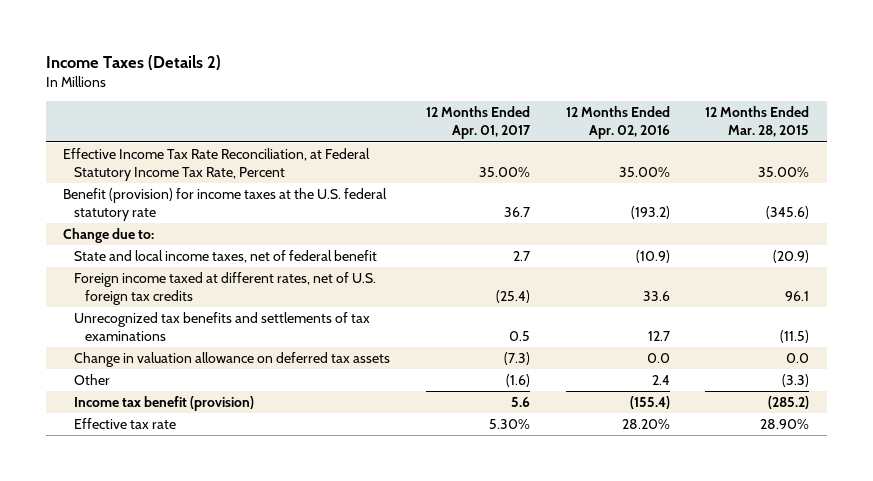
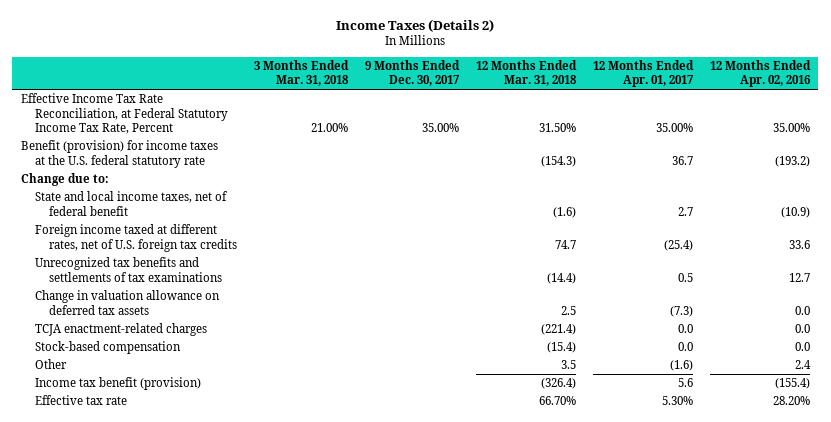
- | 12 Months Ended Apr. 01, 2017 | 12 Months Ended Apr. 02, 2016 | 12 Months Ended Mar. 28, 2015
+ | 3 Months Ended Mar. 31, 2018 | 9 Months Ended Dec. 30, 2017 | 12 Months Ended Mar. 31, 2018 | 12 Months Ended Apr. 01, 2017 | 12 Months Ended Apr. 02, 2016
+ TCJA enactment-related charges | | | (221.4) | 0.0 | 0.0
+ Stock-based compensation | | | (15.4) | 0.0 | 0.0

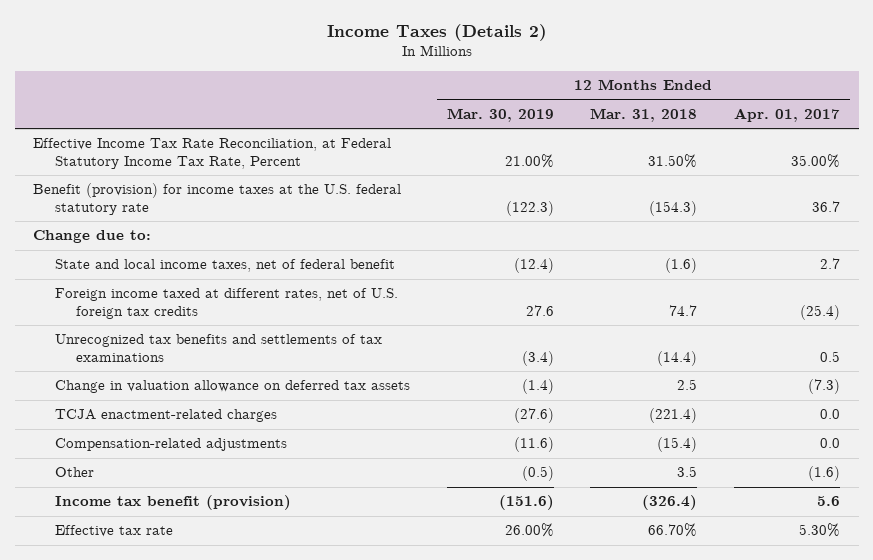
- | 3 Months Ended Mar. 31, 2018 | 9 Months Ended Dec. 30, 2017 | 12 Months Ended Mar. 31, 2018 | 12 Months Ended Apr. 01, 2017 | 12 Months Ended Apr. 02, 2016
+ | 12 Months Ended Mar. 30, 2019 | 12 Months Ended Mar. 31, 2018 | 12 Months Ended Apr. 01, 2017
- Stock-based compensation | | | (15.4) | 0.0 | 0.0
+ Compensation-related adjustments | (11.6) | (15.4) | 0.0

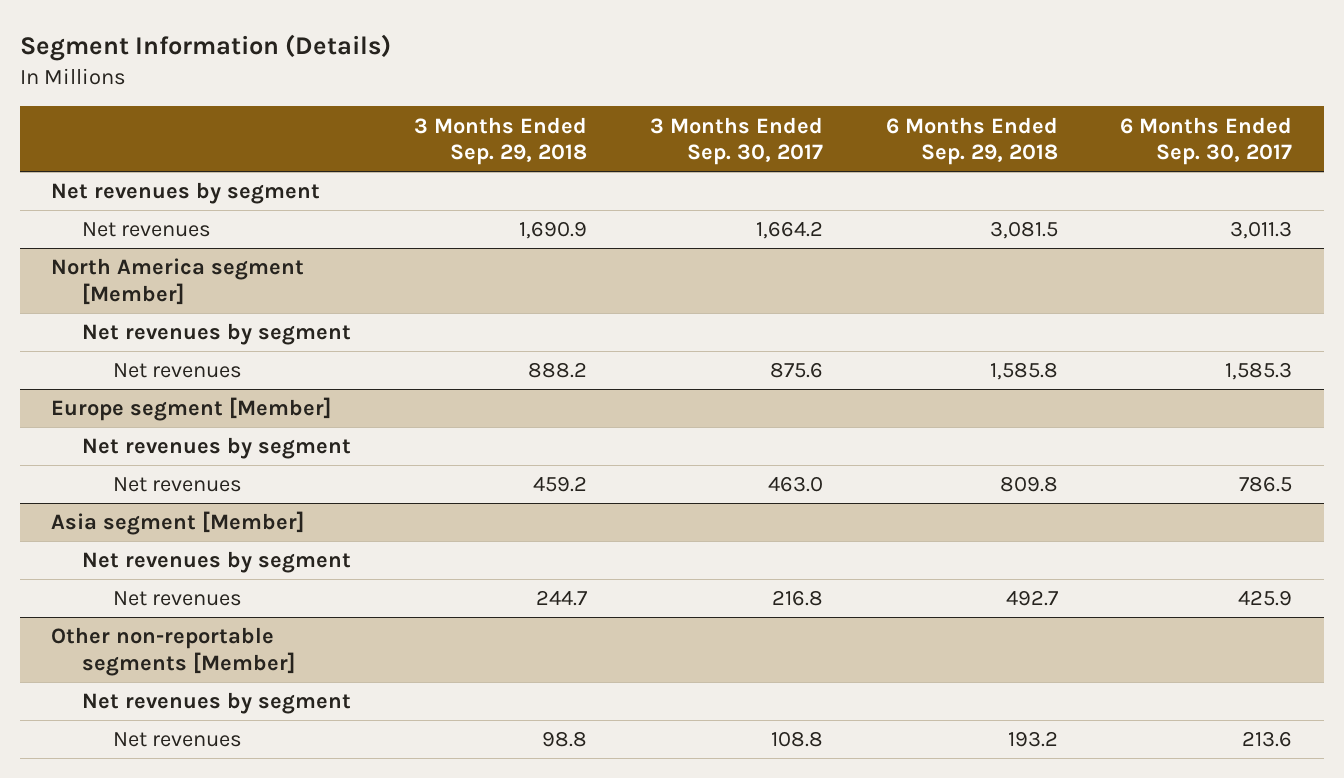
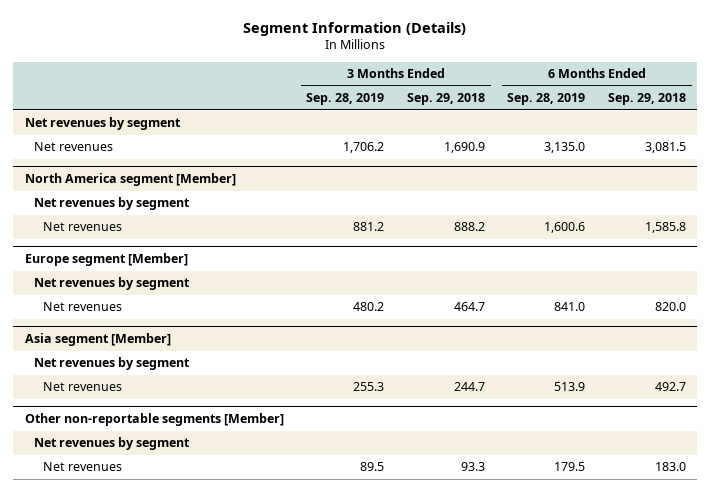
- | 3 Months Ended Sep. 29, 2018 | 3 Months Ended Sep. 30, 2017 | 6 Months Ended Sep. 29, 2018 | 6 Months Ended Sep. 30, 2017
+ | 3 Months Ended Sep. 28, 2019 | 3 Months Ended Sep. 29, 2018 | 6 Months Ended Sep. 28, 2019 | 6 Months Ended Sep. 29, 2018
@ Europe segment [Member]
- Net revenues | 459.2 | 463.0 | 809.8 | 786.5
+ Net revenues | 480.2 | 464.7 | 841.0 | 820.0
@ Other non-reportable segments [Member]
- Net revenues | 98.8 | 108.8 | 193.2 | 213.6
+ Net revenues | 89.5 | 93.3 | 179.5 | 183.0

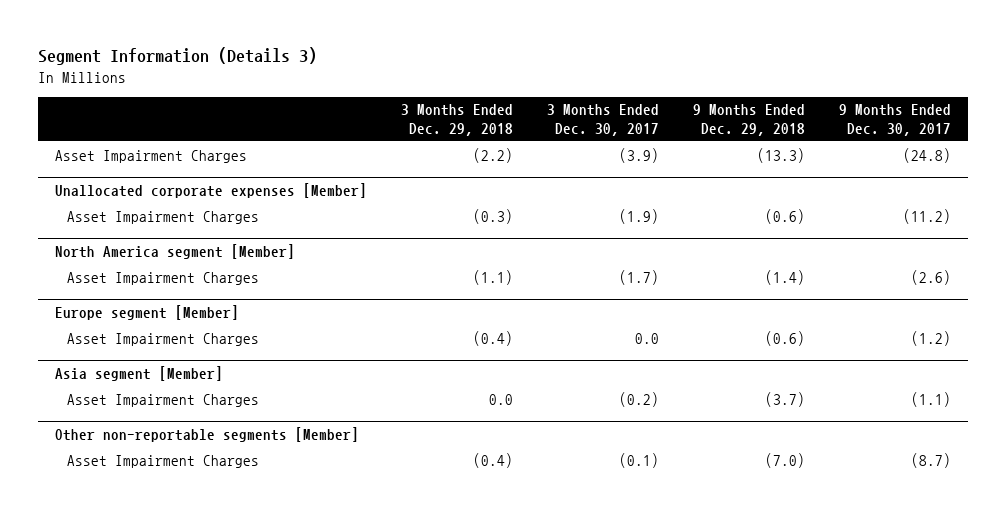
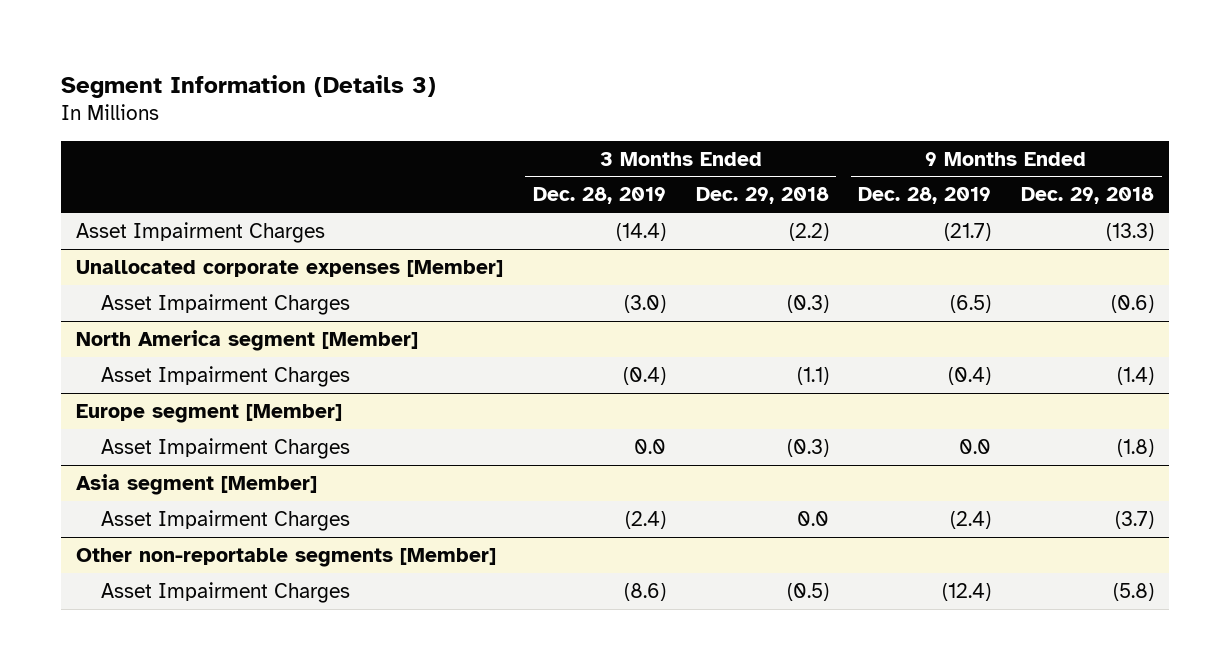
- | 3 Months Ended Dec. 29, 2018 | 3 Months Ended Dec. 30, 2017 | 9 Months Ended Dec. 29, 2018 | 9 Months Ended Dec. 30, 2017
+ | 3 Months Ended Dec. 28, 2019 | 3 Months Ended Dec. 29, 2018 | 9 Months Ended Dec. 28, 2019 | 9 Months Ended Dec. 29, 2018
@ Europe segment [Member]
- Asset Impairment Charges | (0.4) | 0.0 | (0.6) | (1.2)
+ Asset Impairment Charges | 0.0 | (0.3) | 0.0 | (1.8)
@ Other non-reportable segments [Member]
- Asset Impairment Charges | (0.4) | (0.1) | (7.0) | (8.7)
+ Asset Impairment Charges | (8.6) | (0.5) | (12.4) | (5.8)

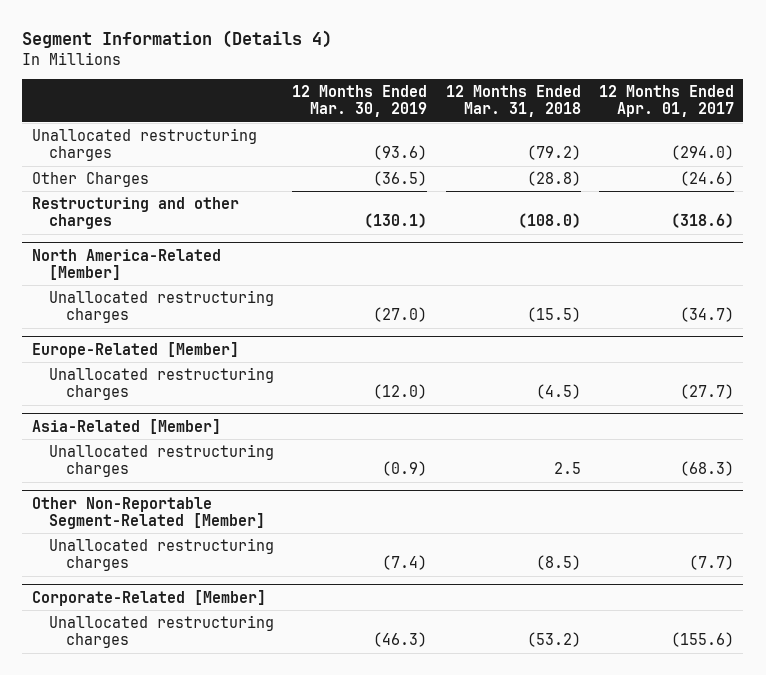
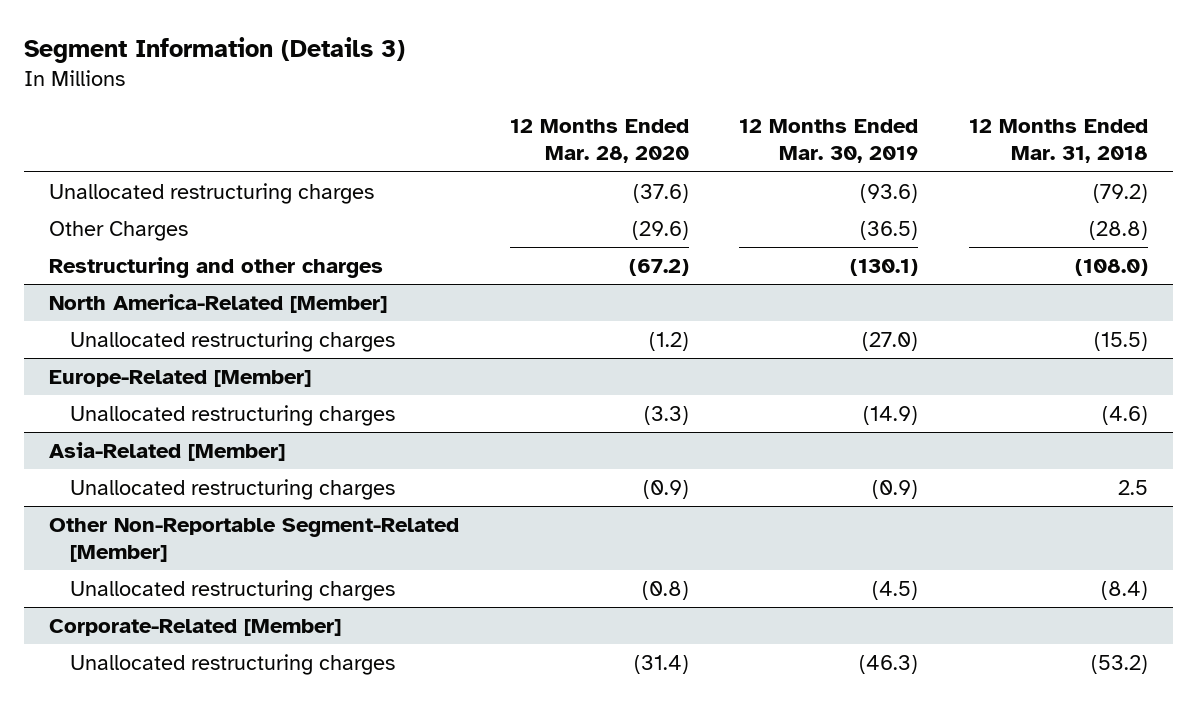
- Segment Information (Details 4)
+ Segment Information (Details 3)
- | 12 Months Ended Mar. 30, 2019 | 12 Months Ended Mar. 31, 2018 | 12 Months Ended Apr. 01, 2017
+ | 12 Months Ended Mar. 28, 2020 | 12 Months Ended Mar. 30, 2019 | 12 Months Ended Mar. 31, 2018
@ Europe-Related [Member]
- Unallocated restructuring charges | (12.0) | (4.5) | (27.7)
+ Unallocated restructuring charges | (3.3) | (14.9) | (4.6)
@ Other Non-Reportable Segment-Related [Member]
- Unallocated restructuring charges | (7.4) | (8.5) | (7.7)
+ Unallocated restructuring charges | (0.8) | (4.5) | (8.4)

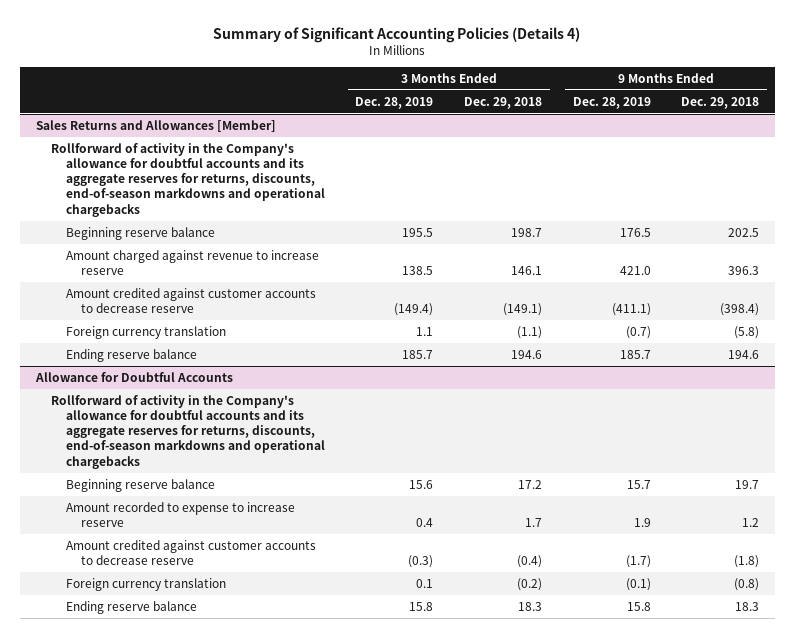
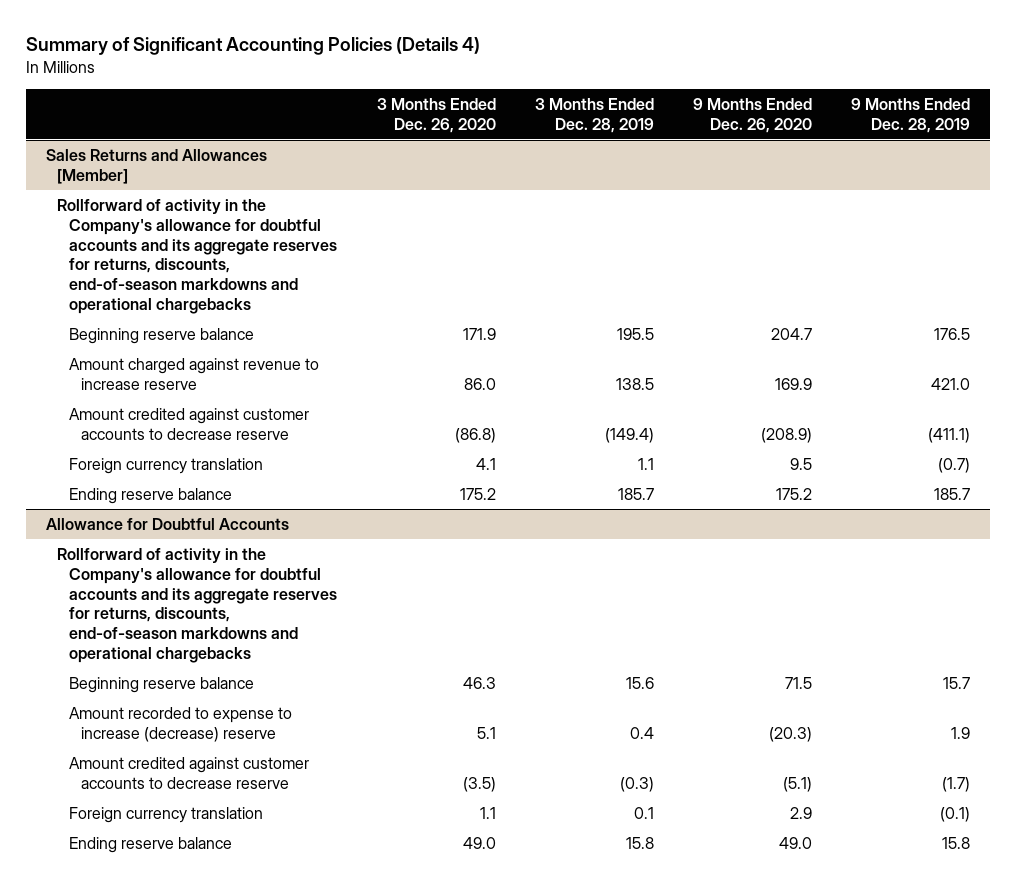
- | 3 Months Ended Dec. 28, 2019 | 3 Months Ended Dec. 29, 2018 | 9 Months Ended Dec. 28, 2019 | 9 Months Ended Dec. 29, 2018
+ | 3 Months Ended Dec. 26, 2020 | 3 Months Ended Dec. 28, 2019 | 9 Months Ended Dec. 26, 2020 | 9 Months Ended Dec. 28, 2019
@ Allowance for Doubtful Accounts
- Amount recorded to expense to increase reserve | 0.4 | 1.7 | 1.9 | 1.2
+ Amount recorded to expense to increase (decrease) reserve | 5.1 | 0.4 | (20.3) | 1.9

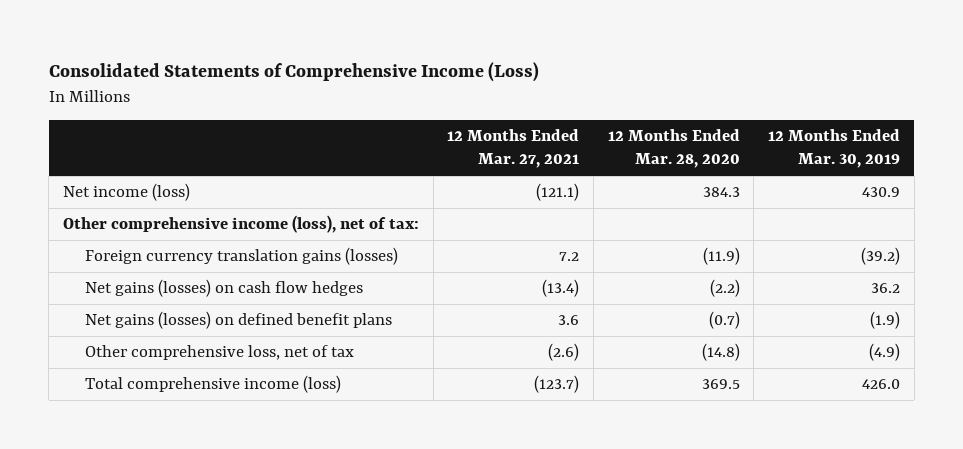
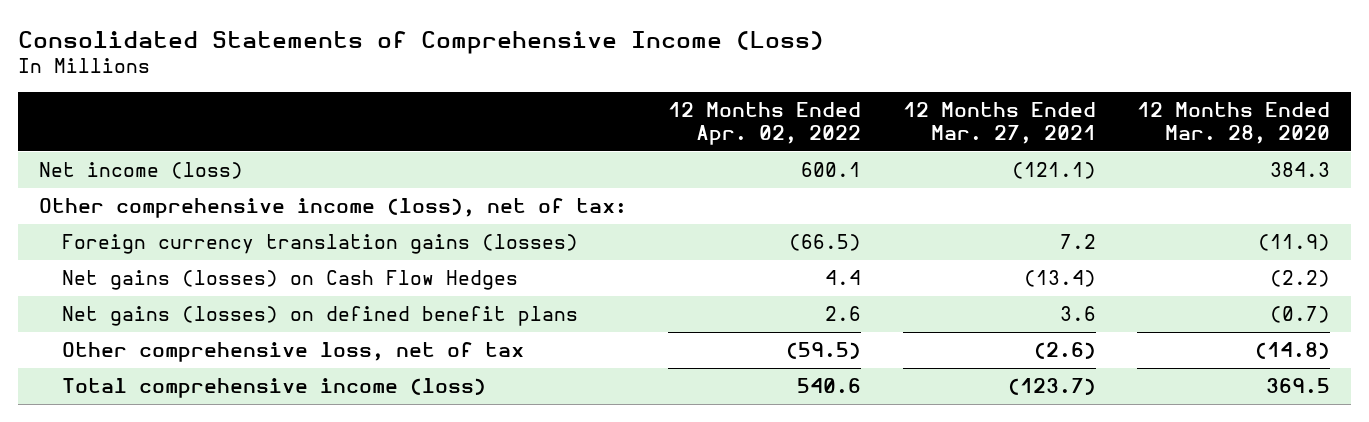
- | 12 Months Ended Mar. 27, 2021 | 12 Months Ended Mar. 28, 2020 | 12 Months Ended Mar. 30, 2019
+ | 12 Months Ended Apr. 02, 2022 | 12 Months Ended Mar. 27, 2021 | 12 Months Ended Mar. 28, 2020
- Net gains (losses) on cash flow hedges | (13.4) | (2.2) | 36.2
+ Net gains (losses) on Cash Flow Hedges | 4.4 | (13.4) | (2.2)

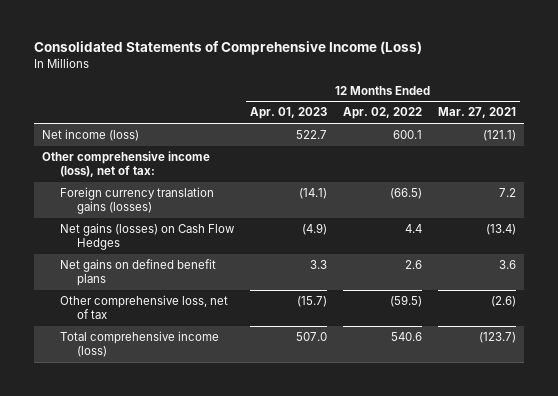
- | 12 Months Ended Apr. 02, 2022 | 12 Months Ended Mar. 27, 2021 | 12 Months Ended Mar. 28, 2020
+ | 12 Months Ended Apr. 01, 2023 | 12 Months Ended Apr. 02, 2022 | 12 Months Ended Mar. 27, 2021
- Net gains (losses) on defined benefit plans | 2.6 | 3.6 | (0.7)
+ Net gains on defined benefit plans | 3.3 | 2.6 | 3.6

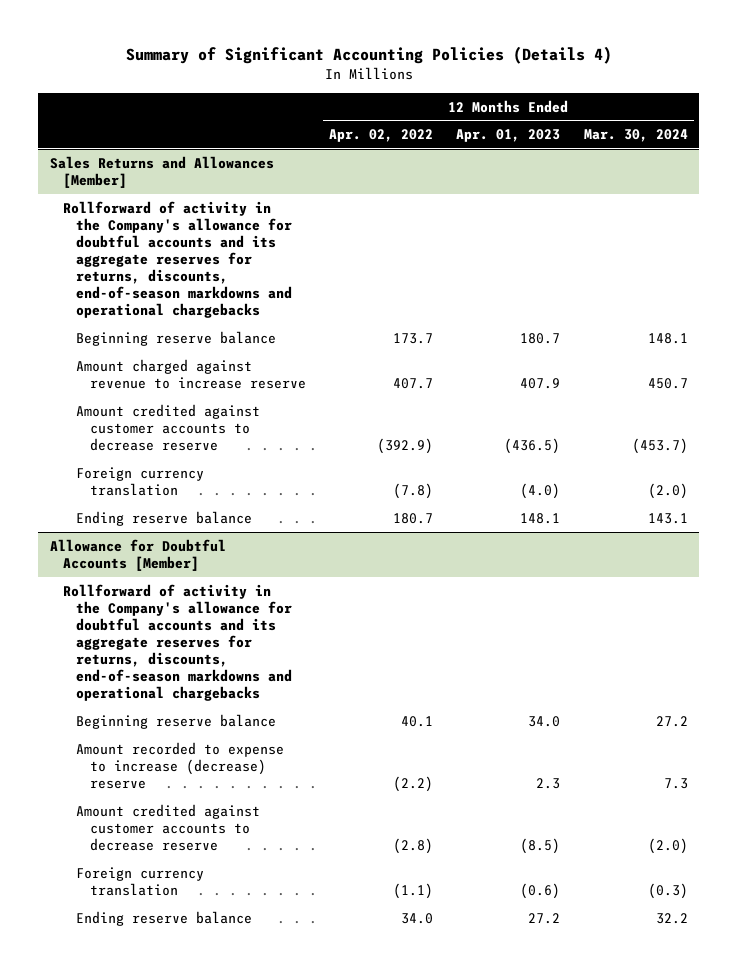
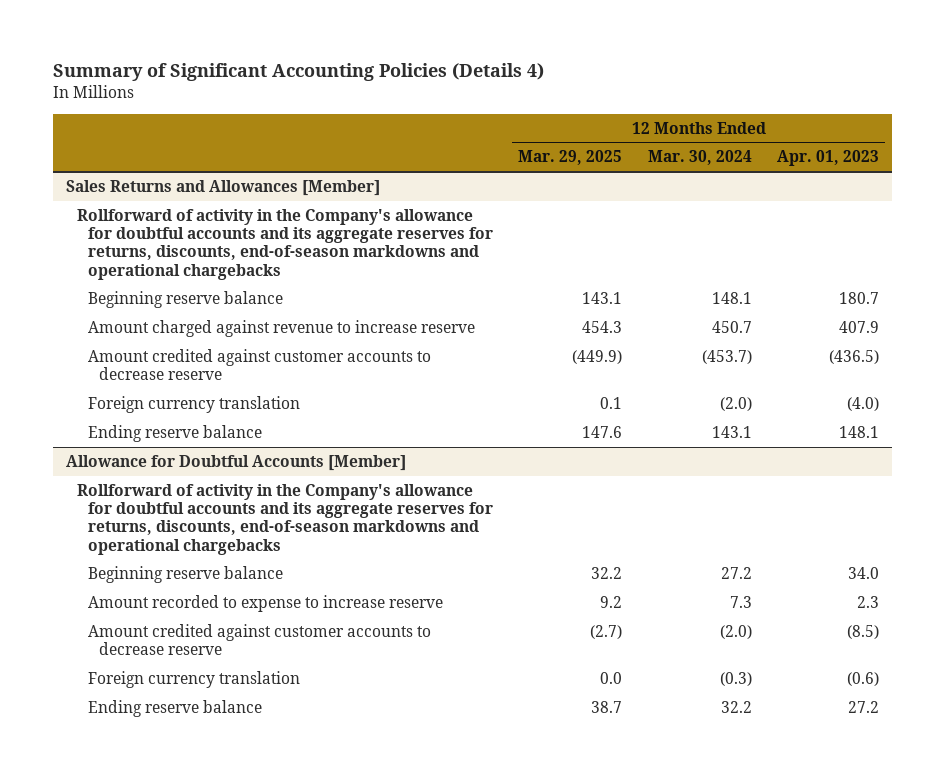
- | 12 Months Ended Apr. 02, 2022 | 12 Months Ended Apr. 01, 2023 | 12 Months Ended Mar. 30, 2024
+ | 12 Months Ended Mar. 29, 2025 | 12 Months Ended Mar. 30, 2024 | 12 Months Ended Apr. 01, 2023
@ Allowance for Doubtful Accounts [Member]
- Amount recorded to expense to increase (decrease) reserve | (2.2) | 2.3 | 7.3
+ Amount recorded to expense to increase reserve | 9.2 | 7.3 | 2.3

